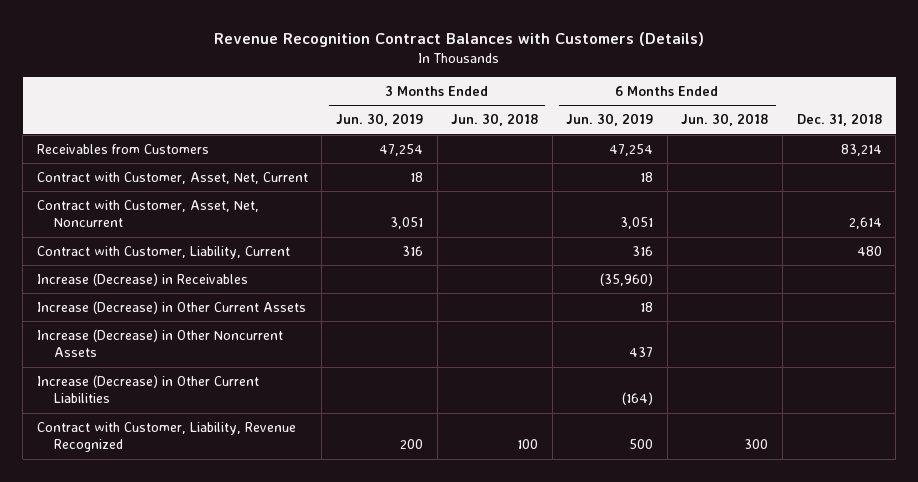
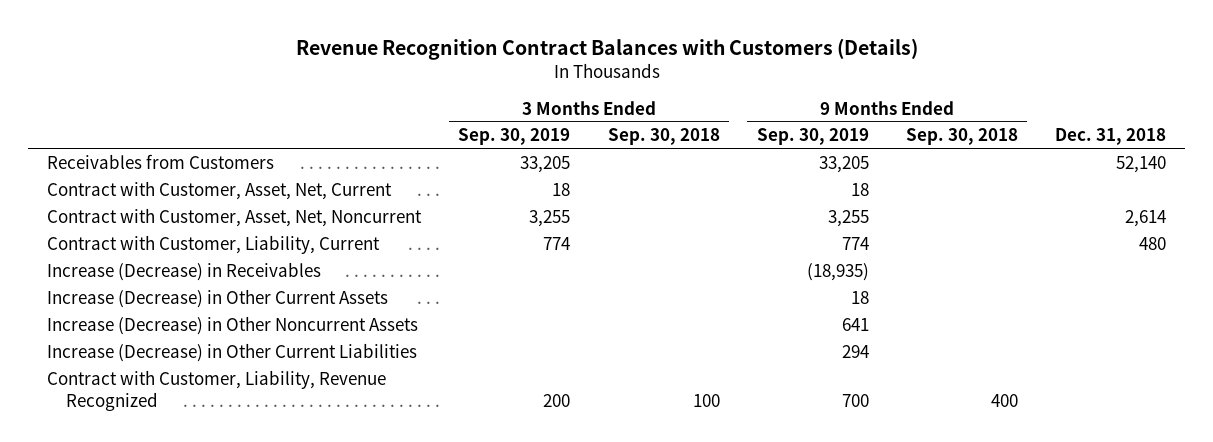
- | 3 Months Ended Jun. 30, 2019 | 3 Months Ended Jun. 30, 2018 | 6 Months Ended Jun. 30, 2019 | 6 Months Ended Jun. 30, 2018 | Dec. 31, 2018
+ | 3 Months Ended Sep. 30, 2019 | 3 Months Ended Sep. 30, 2018 | 9 Months Ended Sep. 30, 2019 | 9 Months Ended Sep. 30, 2018 | Dec. 31, 2018
- Receivables from Customers | 47,254 | | 47,254 | | 83,214
+ Receivables from Customers | 33,205 | | 33,205 | | 52,140

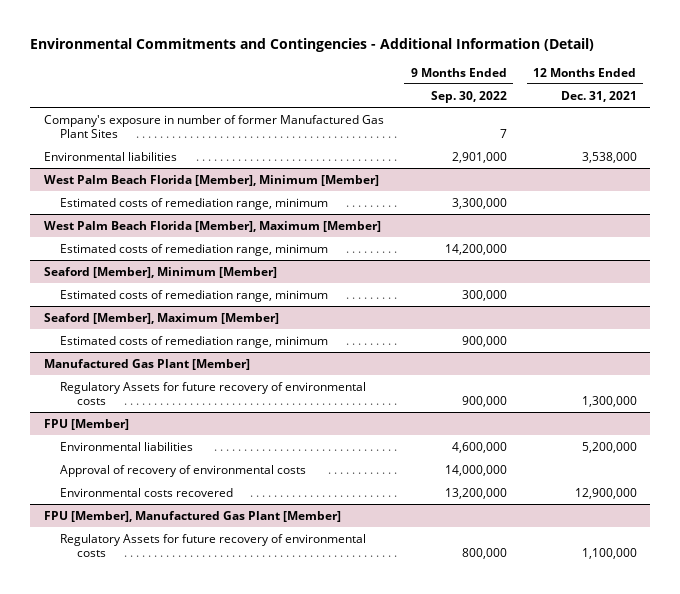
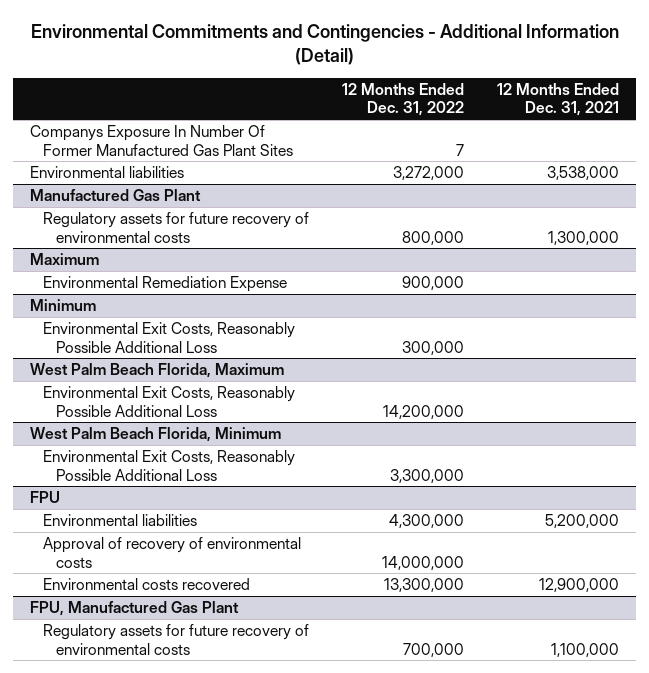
- | 9 Months Ended Sep. 30, 2022 | 12 Months Ended Dec. 31, 2021
+ | 12 Months Ended Dec. 31, 2022 | 12 Months Ended Dec. 31, 2021
- Company's exposure in number of former Manufactured Gas Plant Sites | 7 |
+ Companys Exposure In Number Of Former Manufactured Gas Plant Sites | 7 |
- West Palm Beach Florida [Member], Minimum [Member]
- Estimated costs of remediation range, minimum | 3,300,000 |
- West Palm Beach Florida [Member], Maximum [Member]
- Estimated costs of remediation range, minimum | 14,200,000 |
- Seaford [Member], Minimum [Member]
- Estimated costs of remediation range, minimum | 300,000 |
- Seaford [Member], Maximum [Member]
- Estimated costs of remediation range, minimum | 900,000 |
- Manufactured Gas Plant [Member]
- Regulatory Assets for future recovery of environmental costs | 900,000 | 1,300,000
- FPU [Member]
+ Manufactured Gas Plant
+ Regulatory assets for future recovery of environmental costs | 800,000 | 1,300,000
+ Maximum
+ Environmental Remediation Expense | 900,000 |
+ Minimum
+ Environmental Exit Costs, Reasonably Possible Additional Loss | 300,000 |
+ West Palm Beach Florida, Maximum
+ Environmental Exit Costs, Reasonably Possible Additional Loss | 14,200,000 |
+ West Palm Beach Florida, Minimum
+ Environmental Exit Costs, Reasonably Possible Additional Loss | 3,300,000 |
+ FPU
- FPU [Member], Manufactured Gas Plant [Member]
- Regulatory Assets for future recovery of environmental costs | 800,000 | 1,100,000
+ FPU, Manufactured Gas Plant
+ Regulatory assets for future recovery of environmental costs | 700,000 | 1,100,000

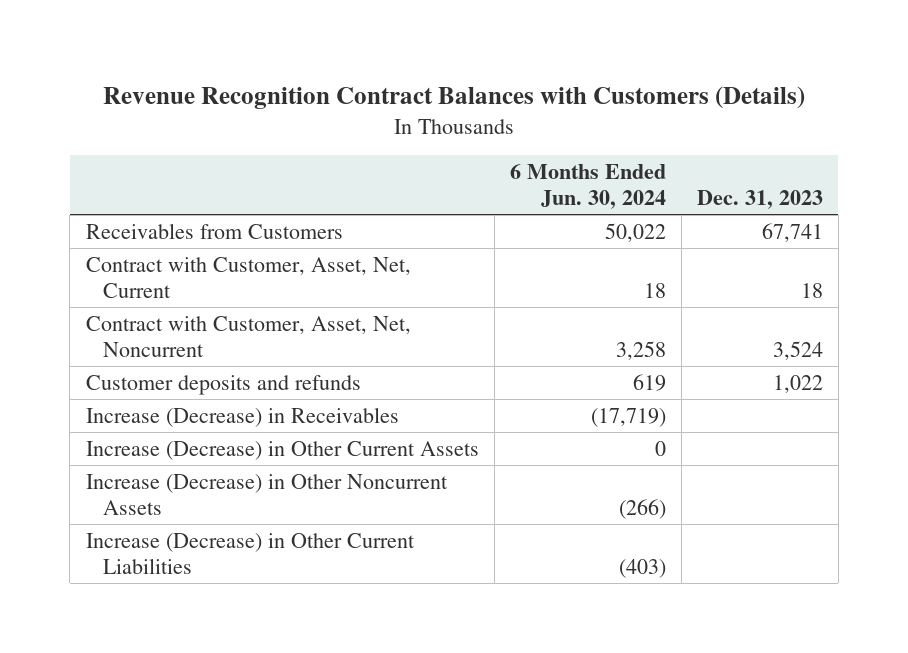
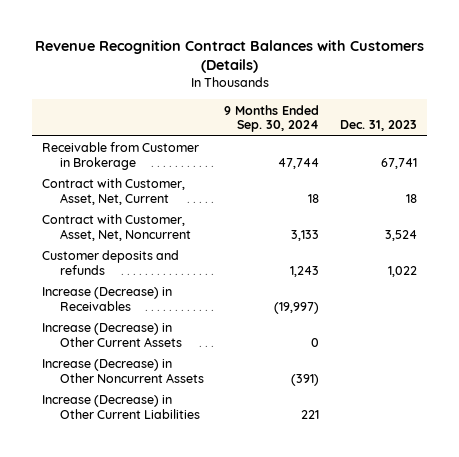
- | 6 Months Ended Jun. 30, 2024 | Dec. 31, 2023
+ | 9 Months Ended Sep. 30, 2024 | Dec. 31, 2023
- Receivables from Customers | 50,022 | 67,741
+ Receivable from Customer in Brokerage | 47,744 | 67,741

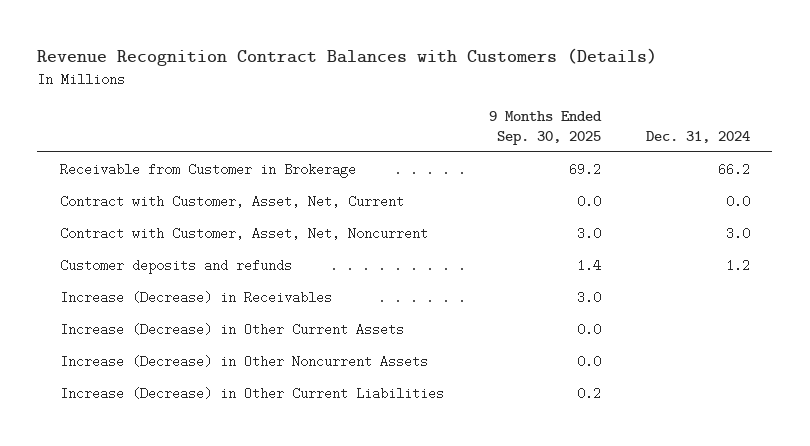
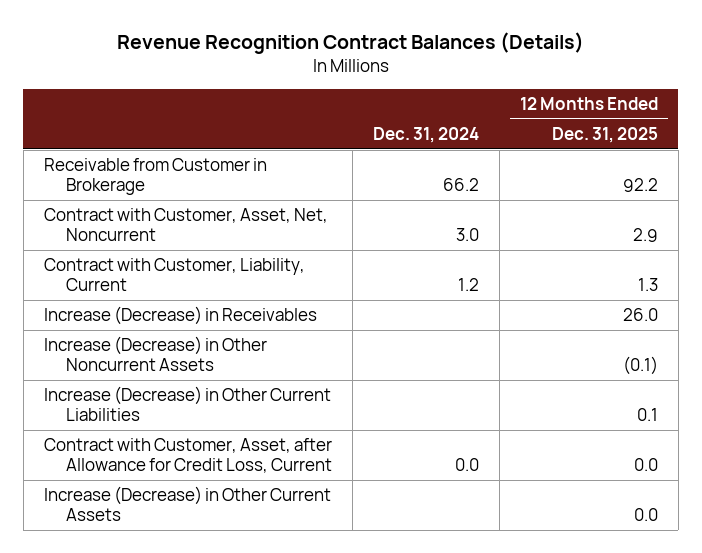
- Revenue Recognition Contract Balances with Customers (Details)
+ Revenue Recognition Contract Balances (Details)
- | 9 Months Ended Sep. 30, 2025 | Dec. 31, 2024
+ | Dec. 31, 2024 | 12 Months Ended Dec. 31, 2025
- Contract with Customer, Asset, Net, Current | 0.0 | 0.0
- Customer deposits and refunds | 1.4 | 1.2
+ Contract with Customer, Liability, Current | 1.2 | 1.3
+ Contract with Customer, Asset, after Allowance for Credit Loss, Current | 0.0 | 0.0
moved down: Increase (Decrease) in Other Current Assets | | 0.0

